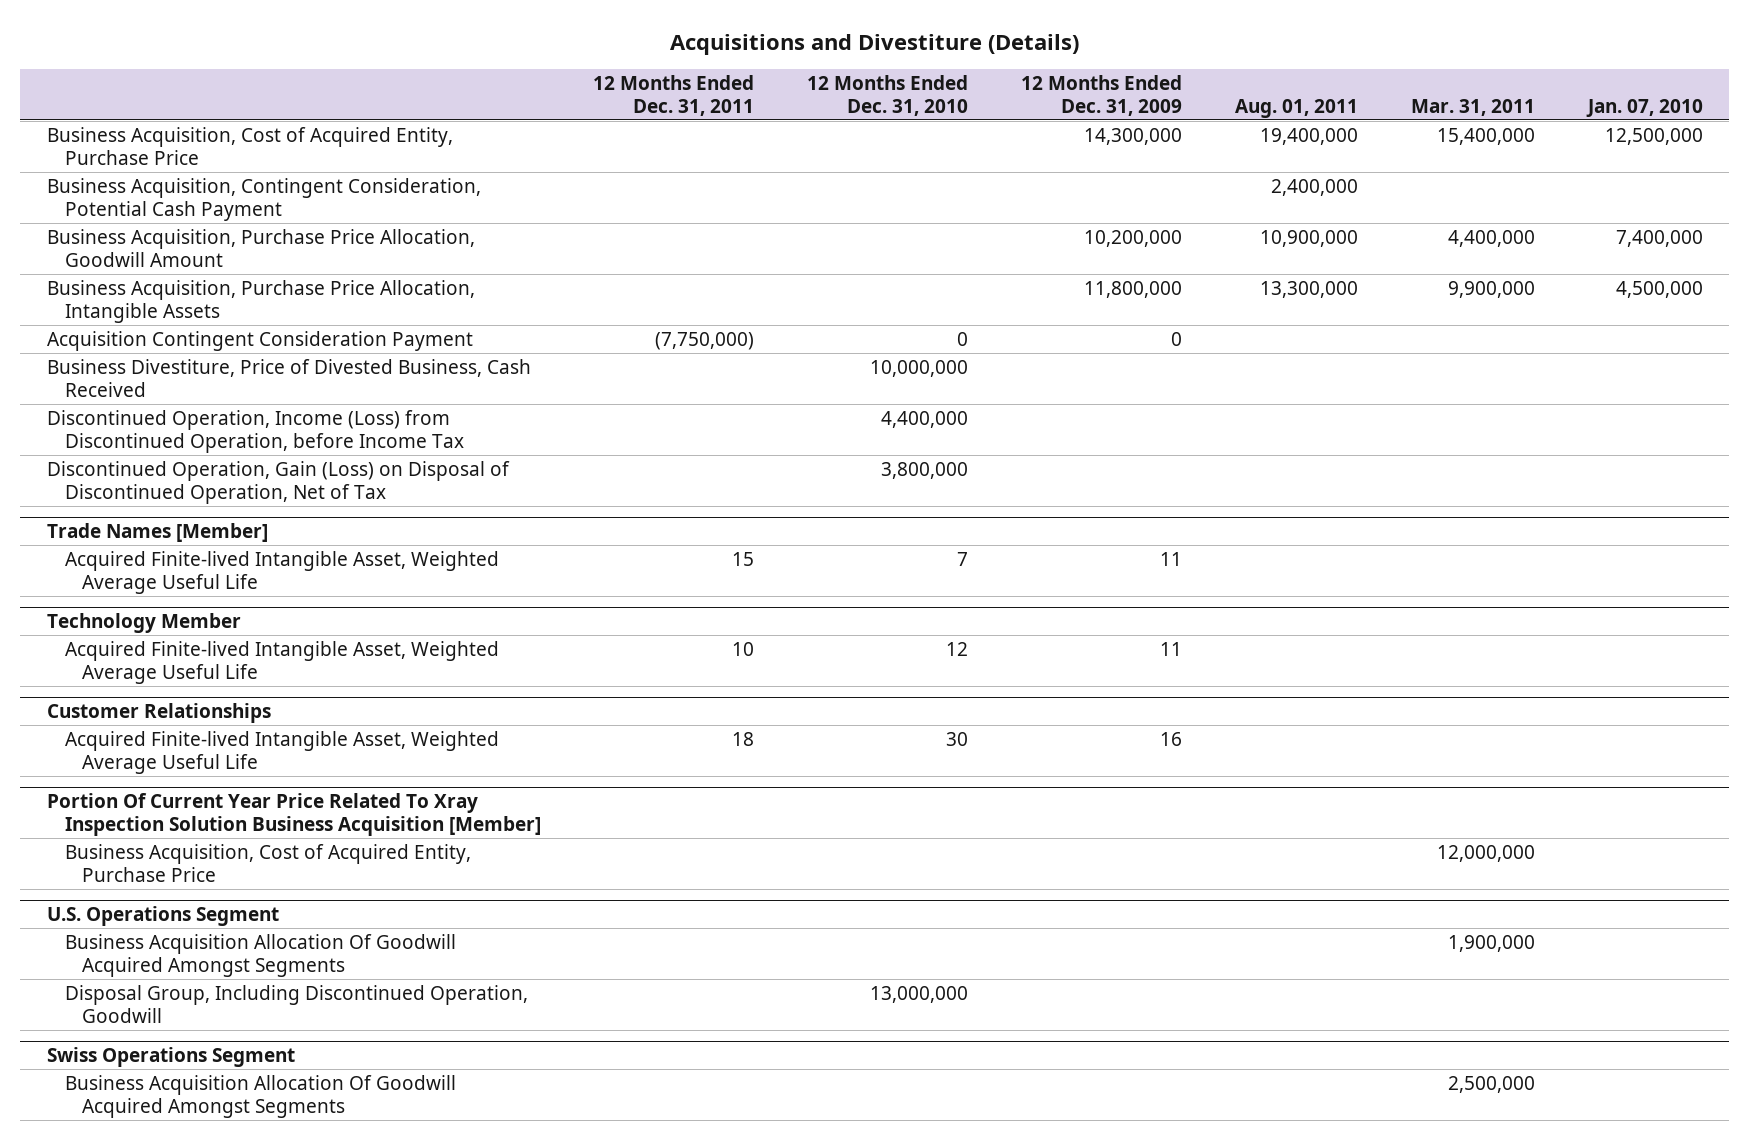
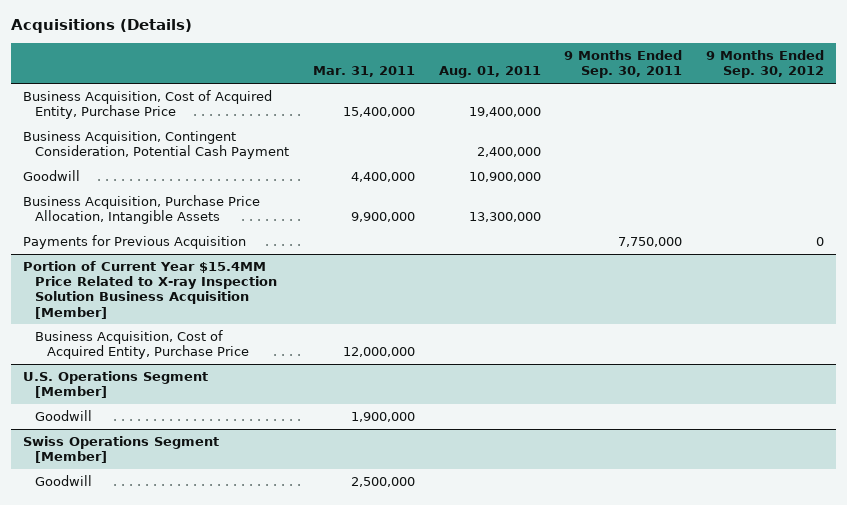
- Acquisitions and Divestiture (Details)
+ Acquisitions (Details)
- | 12 Months Ended Dec. 31, 2011 | 12 Months Ended Dec. 31, 2010 | 12 Months Ended Dec. 31, 2009 | Aug. 01, 2011 | Mar. 31, 2011 | Jan. 07, 2010
+ | Mar. 31, 2011 | Aug. 01, 2011 | 9 Months Ended Sep. 30, 2011 | 9 Months Ended Sep. 30, 2012
- Business Acquisition, Purchase Price Allocation, Goodwill Amount | | | 10,200,000 | 10,900,000 | 4,400,000 | 7,400,000
+ Goodwill | 4,400,000 | 10,900,000 | |
- Acquisition Contingent Consideration Payment | (7,750,000) | 0 | 0 | | |
- Business Divestiture, Price of Divested Business, Cash Received | | 10,000,000 | | | |
- Discontinued Operation, Income (Loss) from Discontinued Operation, before Income Tax | | 4,400,000 | | | |
- Discontinued Operation, Gain (Loss) on Disposal of Discontinued Operation, Net of Tax | | 3,800,000 | | | |
- Trade Names [Member]
- Acquired Finite-lived Intangible Asset, Weighted Average Useful Life | 15 | 7 | 11 | | |
- Technology Member
- Acquired Finite-lived Intangible Asset, Weighted Average Useful Life | 10 | 12 | 11 | | |
- Customer Relationships
- Acquired Finite-lived Intangible Asset, Weighted Average Useful Life | 18 | 30 | 16 | | |
- Portion Of Current Year Price Related To Xray Inspection Solution Business Acquisition [Member]
+ Payments for Previous Acquisition | | | 7,750,000 | 0
+ Portion of Current Year $15.4MM Price Related to X-ray Inspection Solution Business Acquisition [Member]
- U.S. Operations Segment
- Business Acquisition Allocation Of Goodwill Acquired Amongst Segments | | | | | 1,900,000 |
- Disposal Group, Including Discontinued Operation, Goodwill | | 13,000,000 | | | |
- Swiss Operations Segment
- Business Acquisition Allocation Of Goodwill Acquired Amongst Segments | | | | | 2,500,000 |
+ U.S. Operations Segment [Member]
+ Goodwill | 1,900,000 | | |
+ Swiss Operations Segment [Member]
+ Goodwill | 2,500,000 | | |

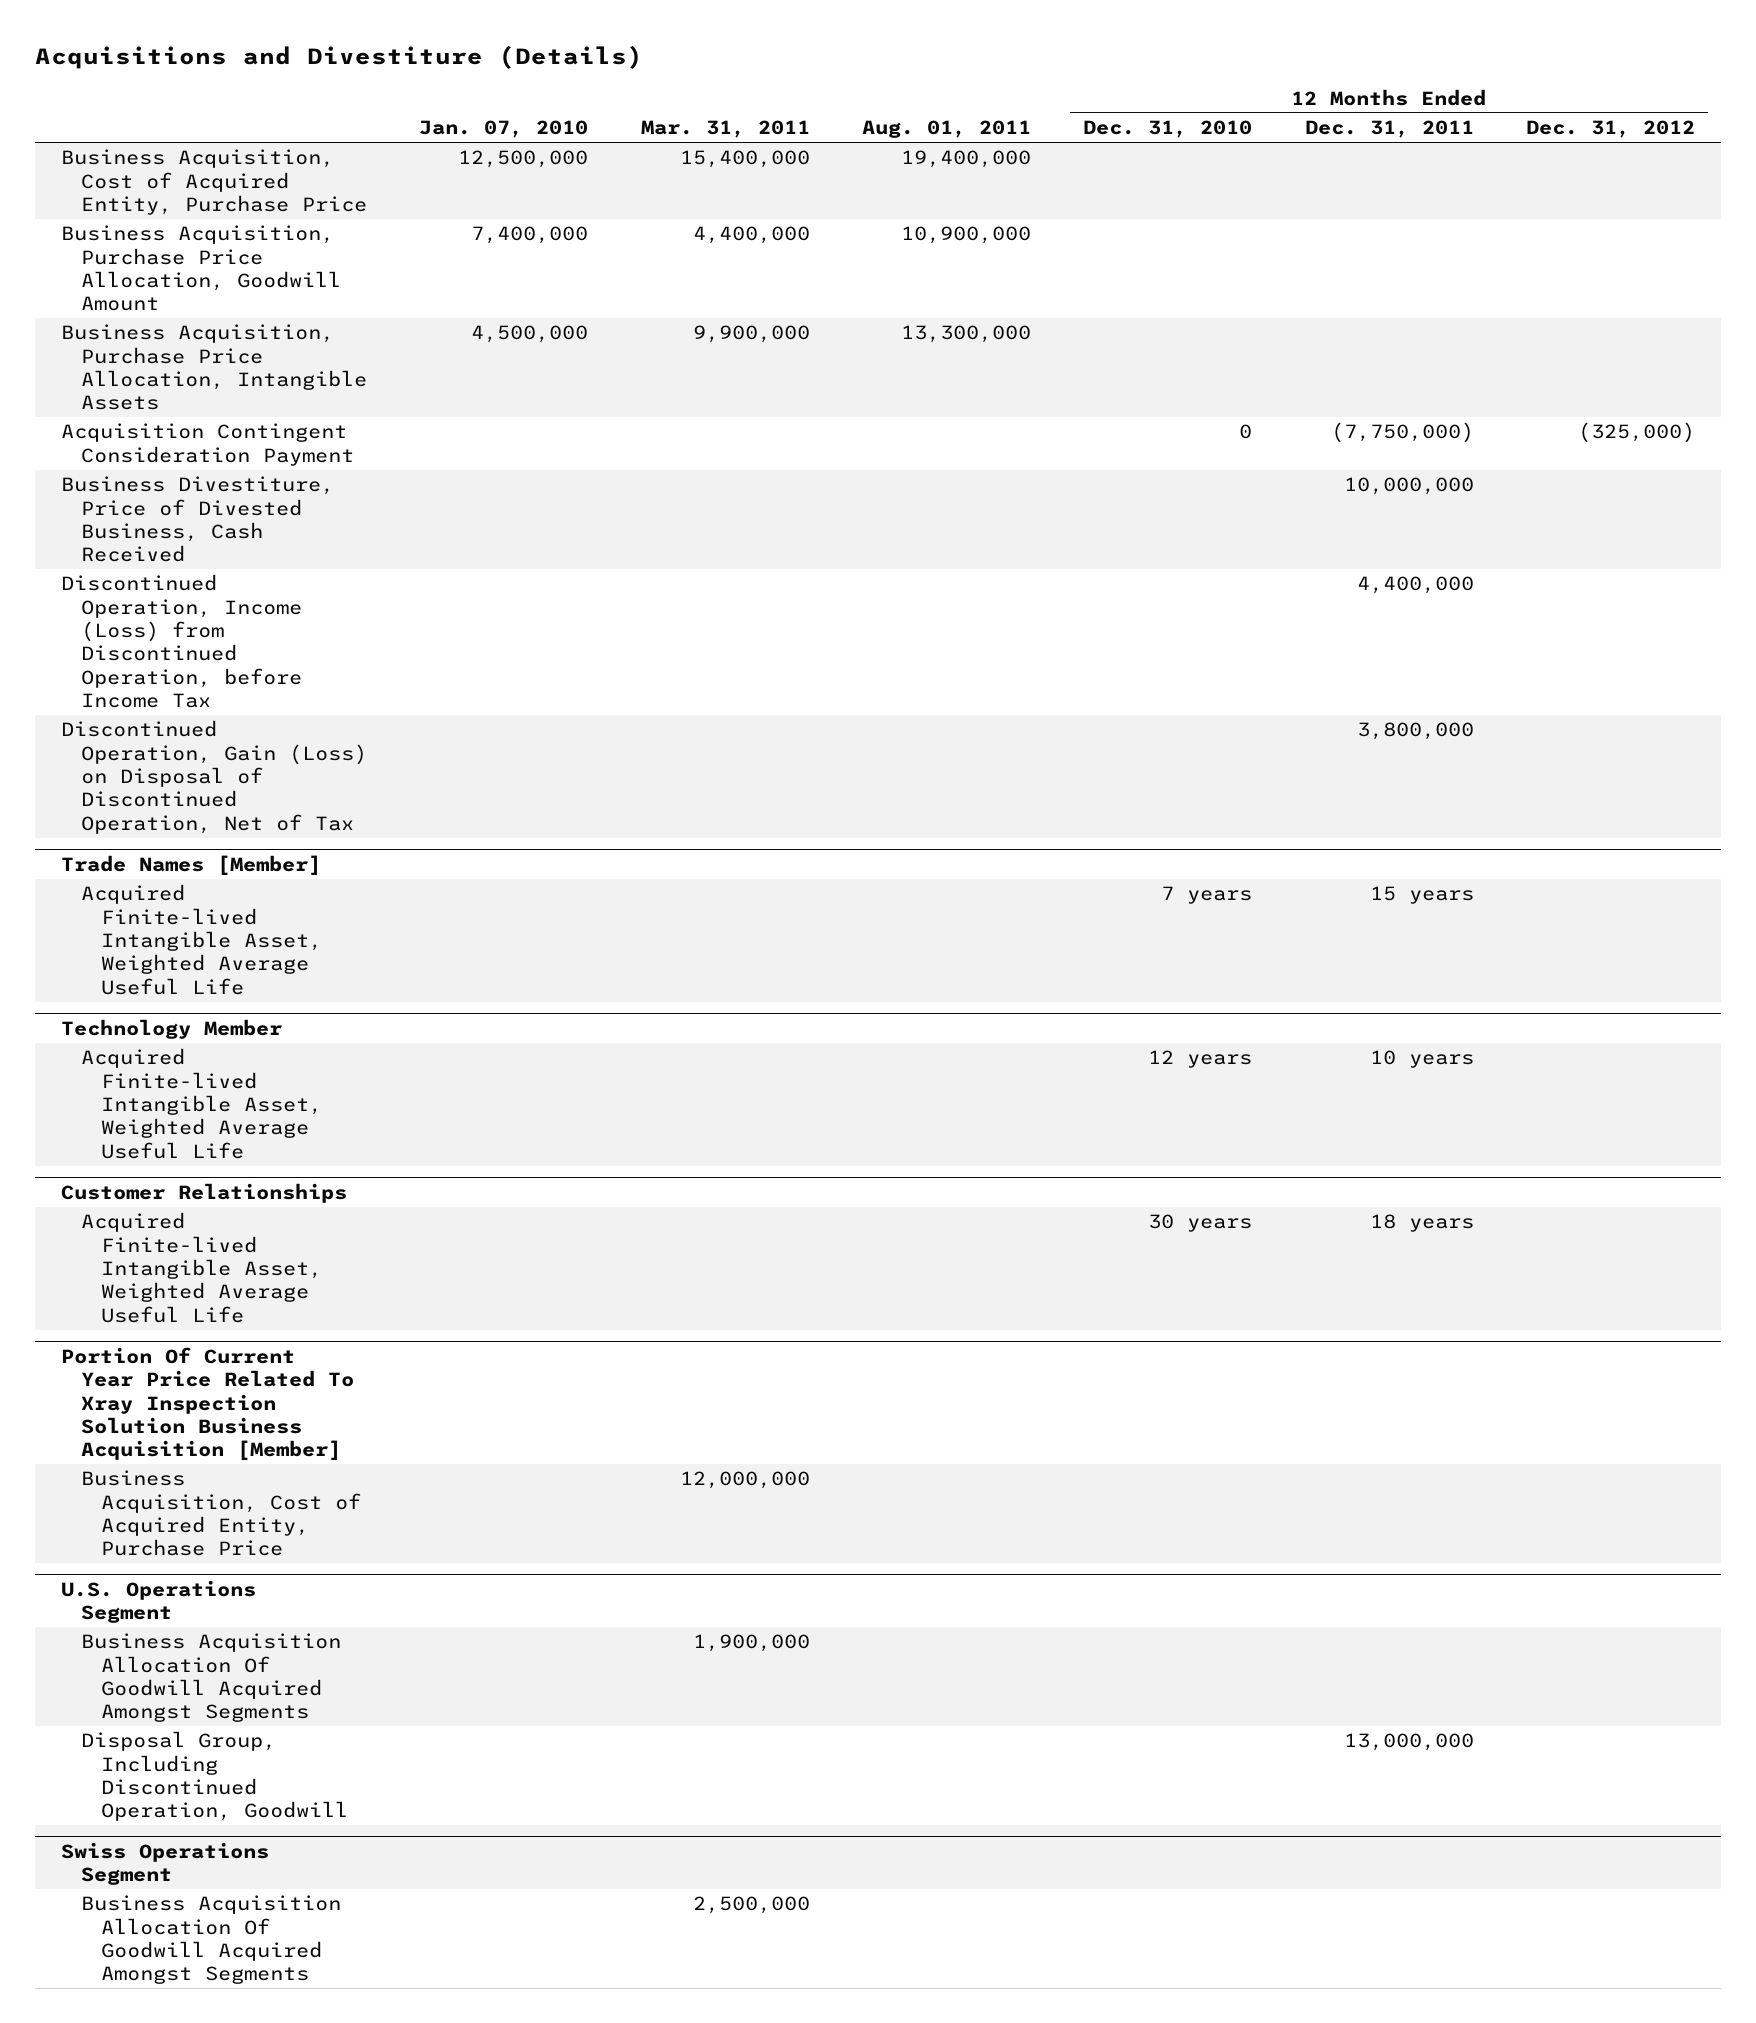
- Acquisitions (Details)
+ Acquisitions and Divestiture (Details)
- | Mar. 31, 2011 | Aug. 01, 2011 | 9 Months Ended Sep. 30, 2011 | 9 Months Ended Sep. 30, 2012
+ | Jan. 07, 2010 | Mar. 31, 2011 | Aug. 01, 2011 | 12 Months Ended Dec. 31, 2010 | 12 Months Ended Dec. 31, 2011 | 12 Months Ended Dec. 31, 2012
- Business Acquisition, Contingent Consideration, Potential Cash Payment | | 2,400,000 | |
- Goodwill | 4,400,000 | 10,900,000 | |
+ Business Acquisition, Purchase Price Allocation, Goodwill Amount | 7,400,000 | 4,400,000 | 10,900,000 | | |
- Payments for Previous Acquisition | | | 7,750,000 | 0
- Portion of Current Year $15.4MM Price Related to X-ray Inspection Solution Business Acquisition [Member]
+ Acquisition Contingent Consideration Payment | | | | 0 | (7,750,000) | (325,000)
+ Business Divestiture, Price of Divested Business, Cash Received | | | | | 10,000,000 |
+ Discontinued Operation, Income (Loss) from Discontinued Operation, before Income Tax | | | | | 4,400,000 |
+ Discontinued Operation, Gain (Loss) on Disposal of Discontinued Operation, Net of Tax | | | | | 3,800,000 |
+ Trade Names [Member]
+ Acquired Finite-lived Intangible Asset, Weighted Average Useful Life | | | | 7 years | 15 years |
+ Technology Member
+ Acquired Finite-lived Intangible Asset, Weighted Average Useful Life | | | | 12 years | 10 years |
+ Customer Relationships
+ Acquired Finite-lived Intangible Asset, Weighted Average Useful Life | | | | 30 years | 18 years |
+ Portion Of Current Year Price Related To Xray Inspection Solution Business Acquisition [Member]
- U.S. Operations Segment [Member]
- Goodwill | 1,900,000 | | |
- Swiss Operations Segment [Member]
- Goodwill | 2,500,000 | | |
+ U.S. Operations Segment
+ Business Acquisition Allocation Of Goodwill Acquired Amongst Segments | | 1,900,000 | | | |
+ Disposal Group, Including Discontinued Operation, Goodwill | | | | | 13,000,000 |
+ Swiss Operations Segment
+ Business Acquisition Allocation Of Goodwill Acquired Amongst Segments | | 2,500,000 | | | |

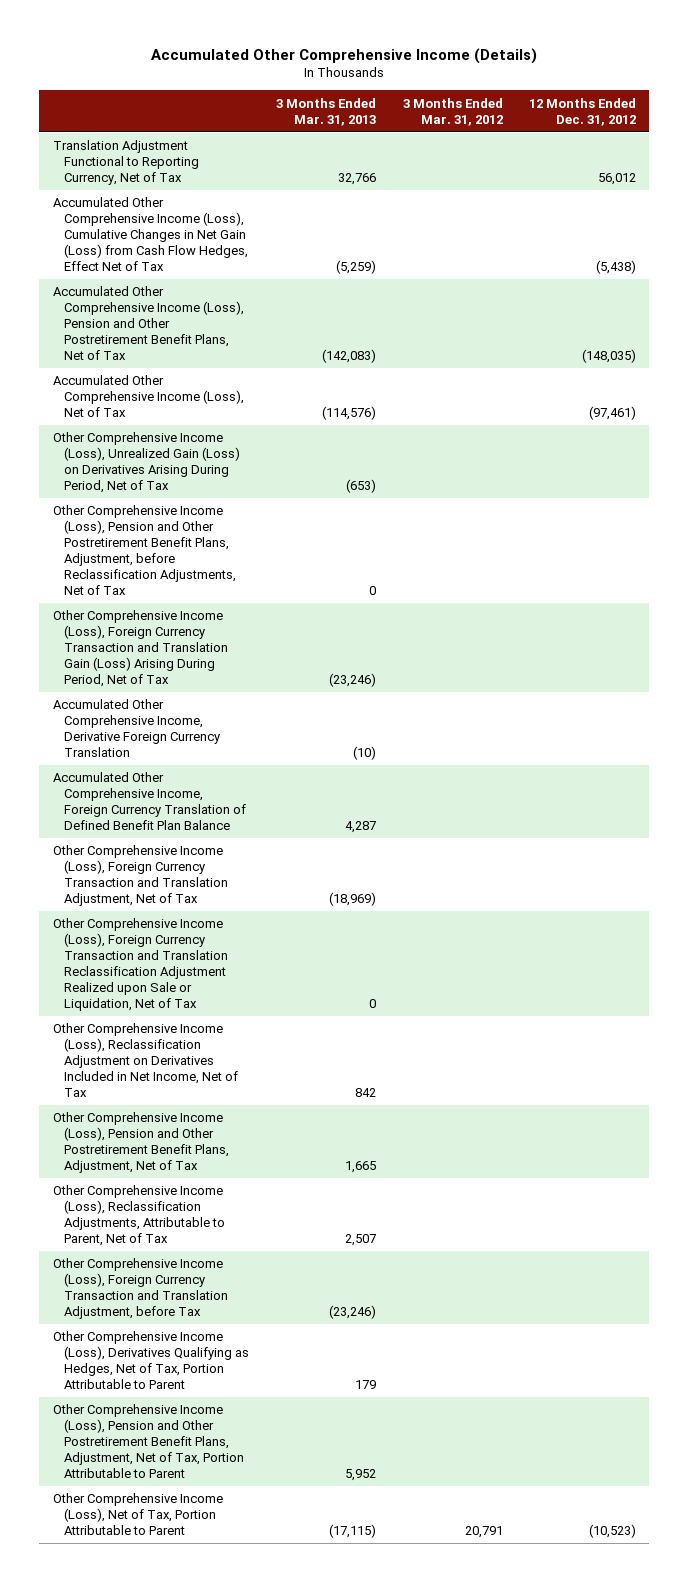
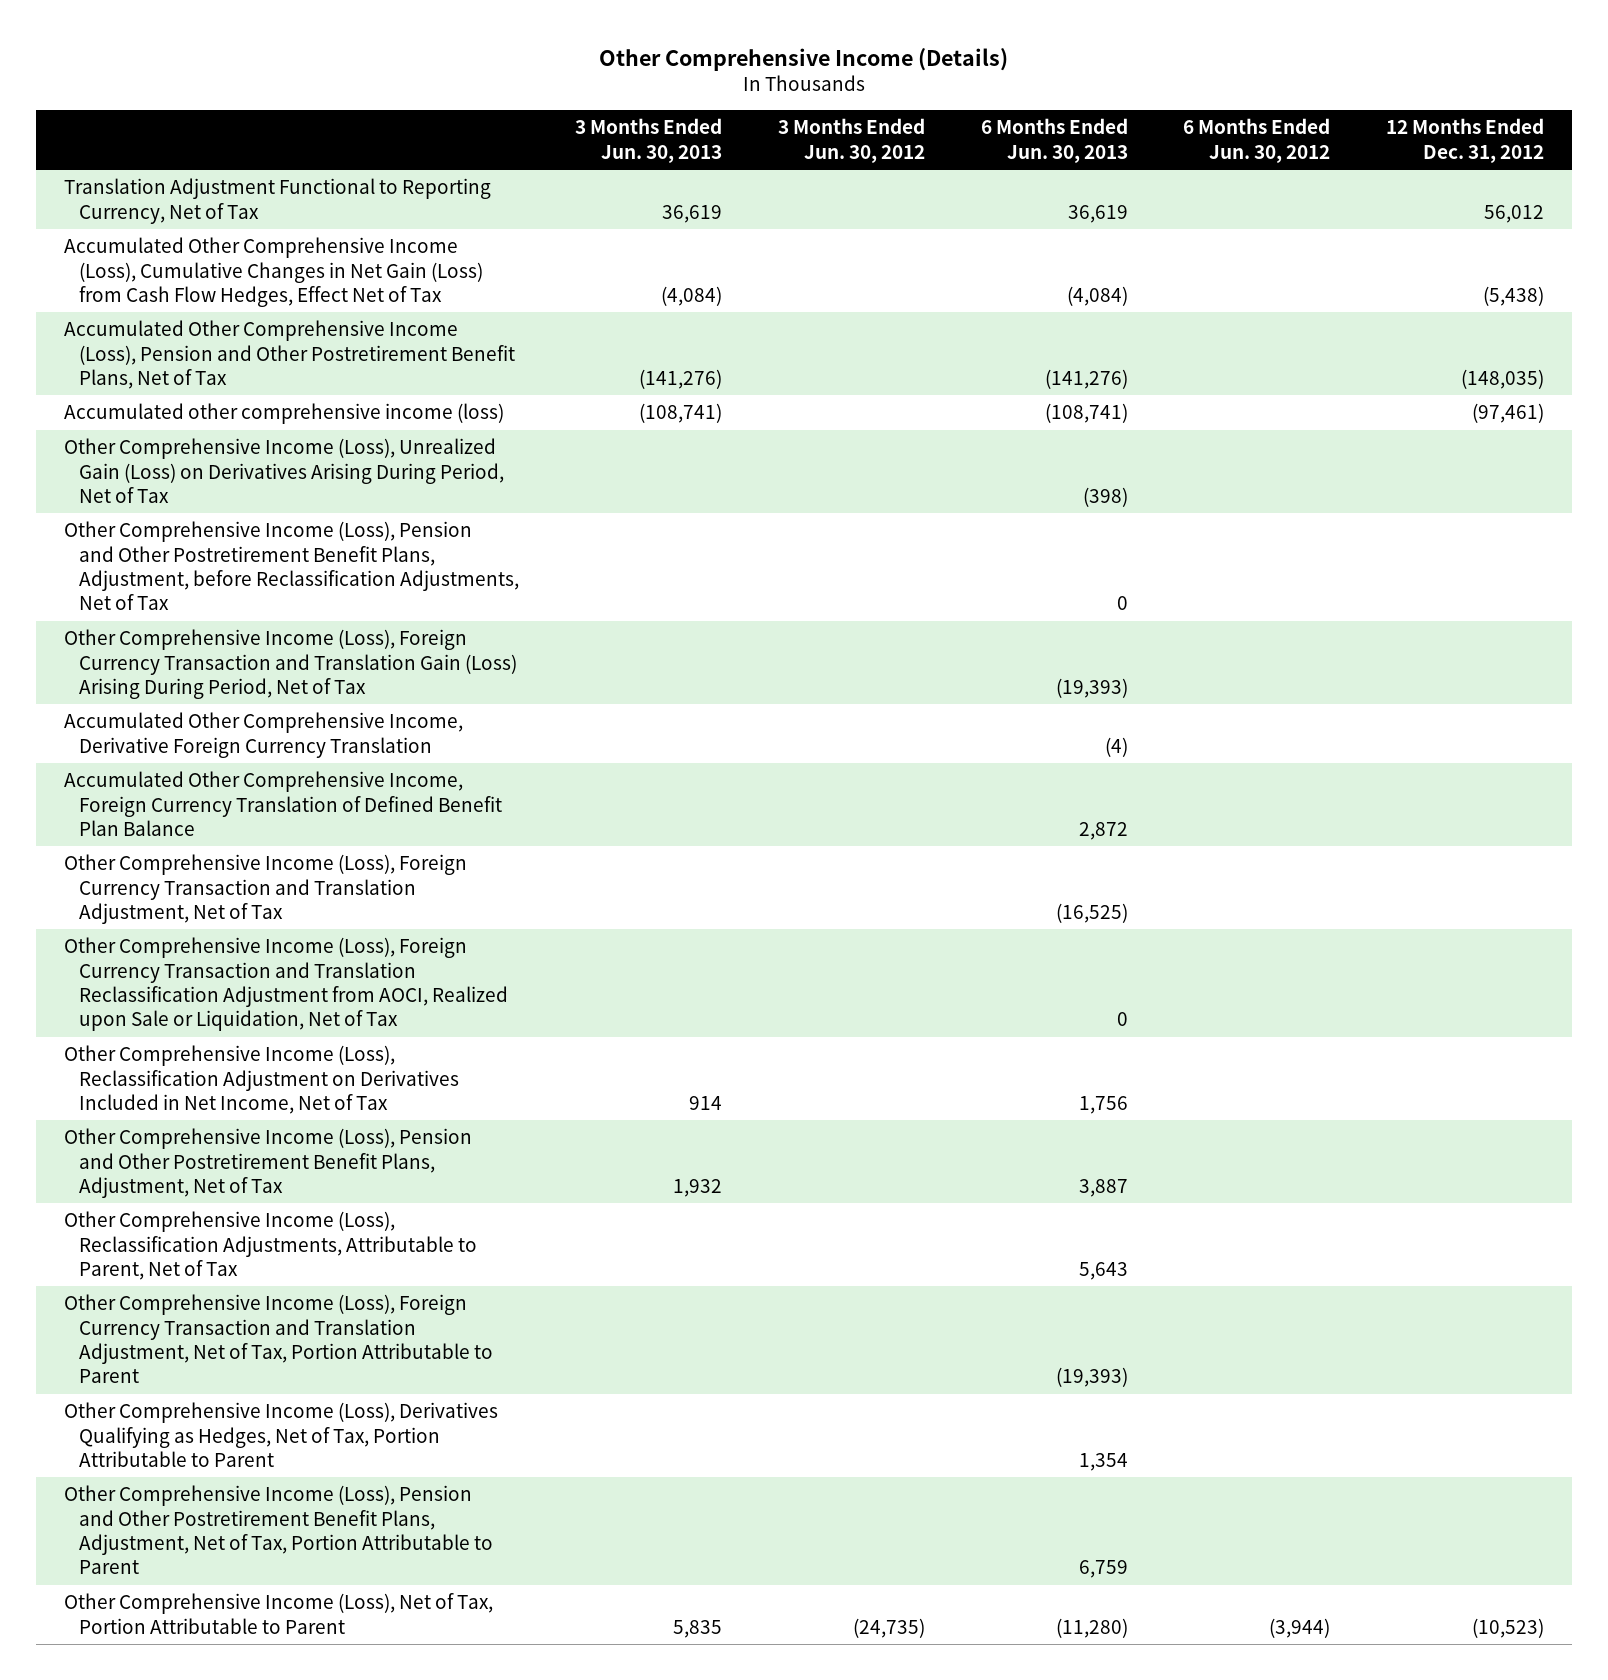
- Accumulated Other Comprehensive Income (Details)
+ Other Comprehensive Income (Details)
- | 3 Months Ended Mar. 31, 2013 | 3 Months Ended Mar. 31, 2012 | 12 Months Ended Dec. 31, 2012
+ | 3 Months Ended Jun. 30, 2013 | 3 Months Ended Jun. 30, 2012 | 6 Months Ended Jun. 30, 2013 | 6 Months Ended Jun. 30, 2012 | 12 Months Ended Dec. 31, 2012
- Accumulated Other Comprehensive Income (Loss), Net of Tax | (114,576) | | (97,461)
+ Accumulated other comprehensive income (loss) | (108,741) | | (108,741) | | (97,461)
- Other Comprehensive Income (Loss), Foreign Currency Transaction and Translation Reclassification Adjustment Realized upon Sale or Liquidation, Net of Tax | 0 | |
+ Other Comprehensive Income (Loss), Foreign Currency Transaction and Translation Reclassification Adjustment from AOCI, Realized upon Sale or Liquidation, Net of Tax | | | 0 | |
- Other Comprehensive Income (Loss), Foreign Currency Transaction and Translation Adjustment, before Tax | (23,246) | |
+ Other Comprehensive Income (Loss), Foreign Currency Transaction and Translation Adjustment, Net of Tax, Portion Attributable to Parent | | | (19,393) | |

